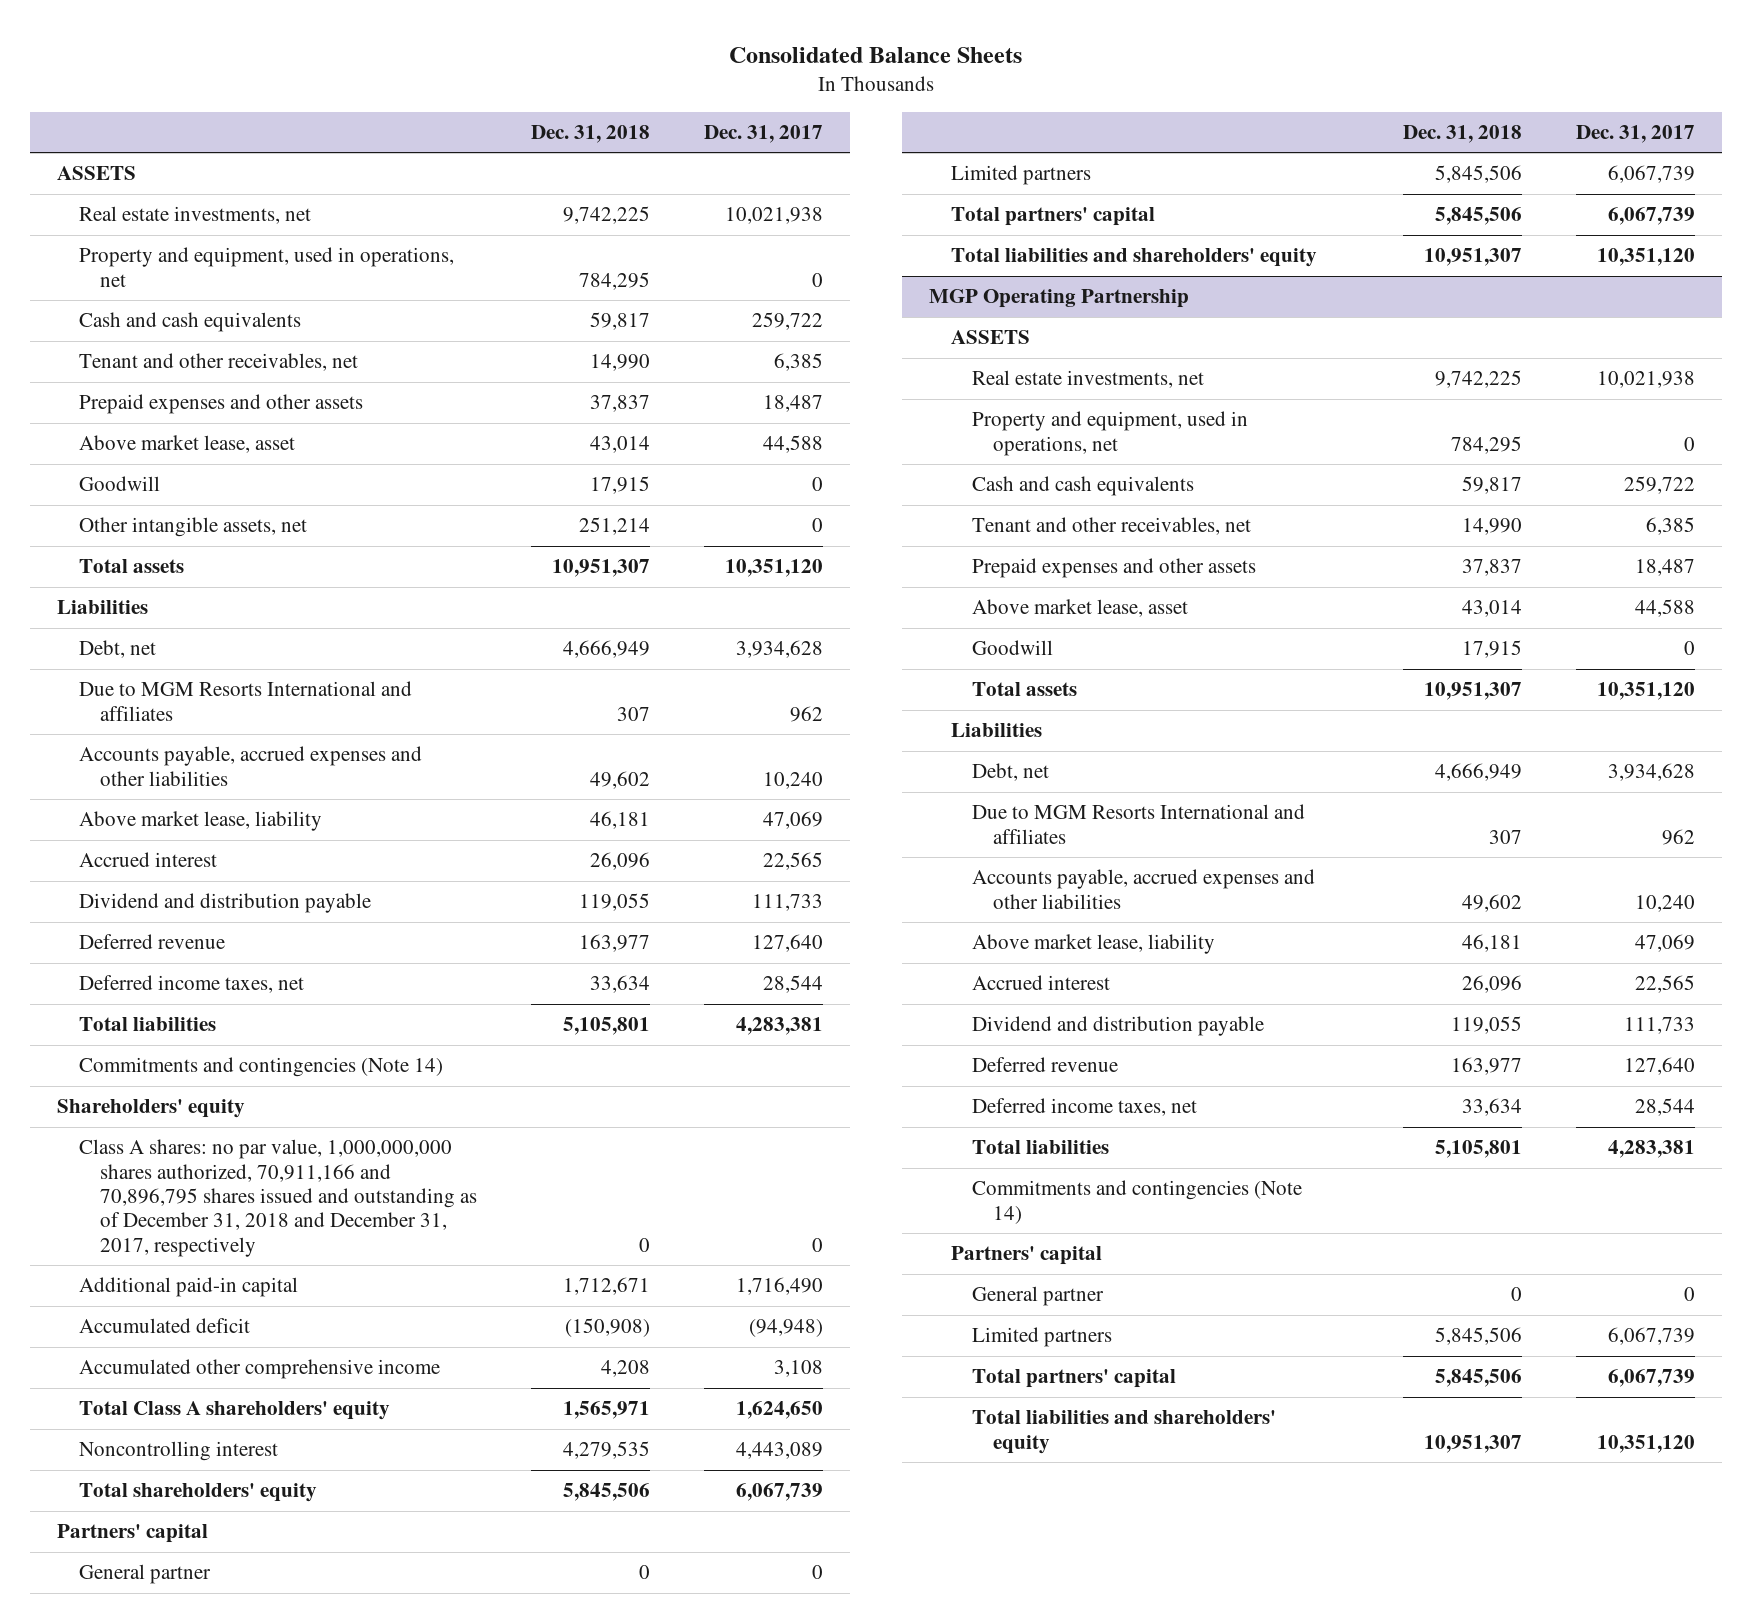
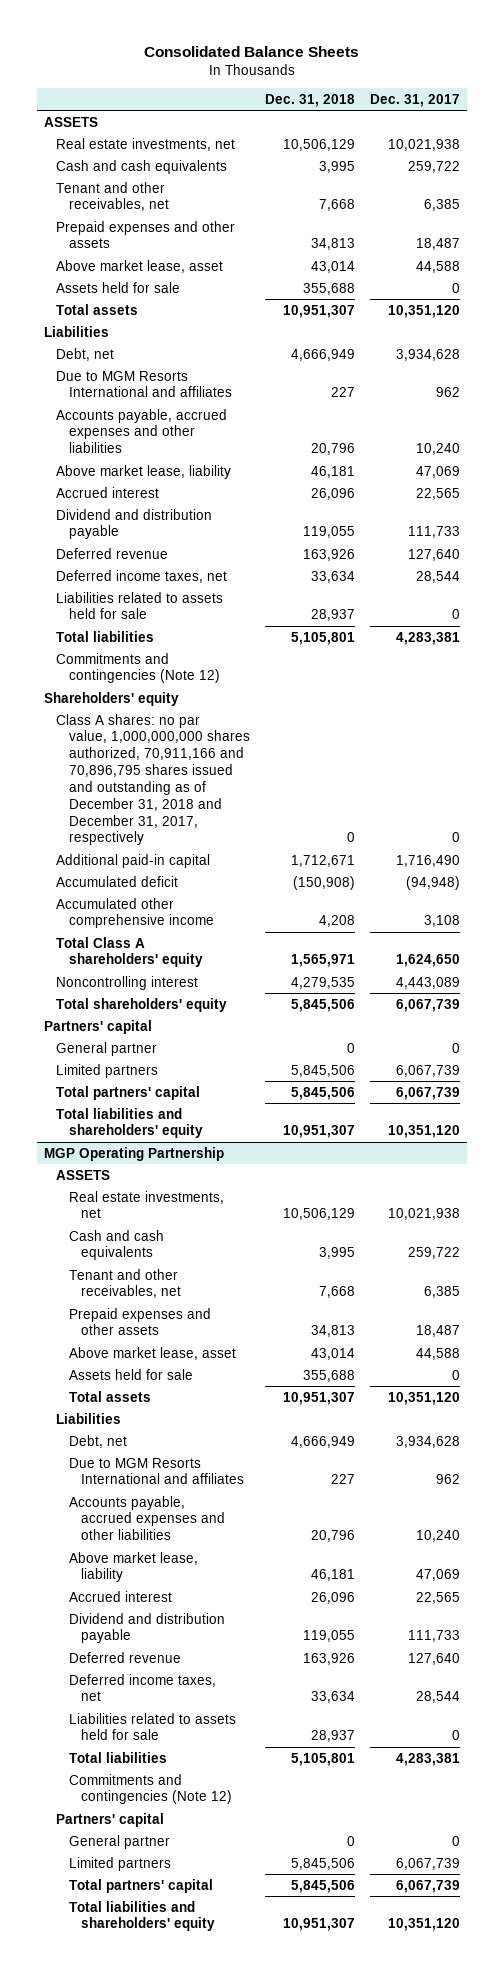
- Real estate investments, net | 9,742,225 | 10,021,938
- Property and equipment, used in operations, net | 784,295 | 0
- Cash and cash equivalents | 59,817 | 259,722
- Tenant and other receivables, net | 14,990 | 6,385
- Prepaid expenses and other assets | 37,837 | 18,487
+ Real estate investments, net | 10,506,129 | 10,021,938
+ Cash and cash equivalents | 3,995 | 259,722
+ Tenant and other receivables, net | 7,668 | 6,385
+ Prepaid expenses and other assets | 34,813 | 18,487
- Goodwill | 17,915 | 0
- Other intangible assets, net | 251,214 | 0
+ Assets held for sale | 355,688 | 0
- Due to MGM Resorts International and affiliates | 307 | 962
- Accounts payable, accrued expenses and other liabilities | 49,602 | 10,240
+ Due to MGM Resorts International and affiliates | 227 | 962
+ Accounts payable, accrued expenses and other liabilities | 20,796 | 10,240
- Deferred revenue | 163,977 | 127,640
+ Deferred revenue | 163,926 | 127,640
+ Liabilities related to assets held for sale | 28,937 | 0
- Commitments and contingencies (Note 14)
+ Commitments and contingencies (Note 12)
@ MGP Operating Partnership
- Real estate investments, net | 9,742,225 | 10,021,938
- Property and equipment, used in operations, net | 784,295 | 0
- Cash and cash equivalents | 59,817 | 259,722
- Tenant and other receivables, net | 14,990 | 6,385
- Prepaid expenses and other assets | 37,837 | 18,487
+ Real estate investments, net | 10,506,129 | 10,021,938
+ Cash and cash equivalents | 3,995 | 259,722
+ Tenant and other receivables, net | 7,668 | 6,385
+ Prepaid expenses and other assets | 34,813 | 18,487
- Goodwill | 17,915 | 0
+ Assets held for sale | 355,688 | 0
- Due to MGM Resorts International and affiliates | 307 | 962
- Accounts payable, accrued expenses and other liabilities | 49,602 | 10,240
+ Due to MGM Resorts International and affiliates | 227 | 962
+ Accounts payable, accrued expenses and other liabilities | 20,796 | 10,240
- Deferred revenue | 163,977 | 127,640
+ Deferred revenue | 163,926 | 127,640
+ Liabilities related to assets held for sale | 28,937 | 0
- Commitments and contingencies (Note 14)
+ Commitments and contingencies (Note 12)

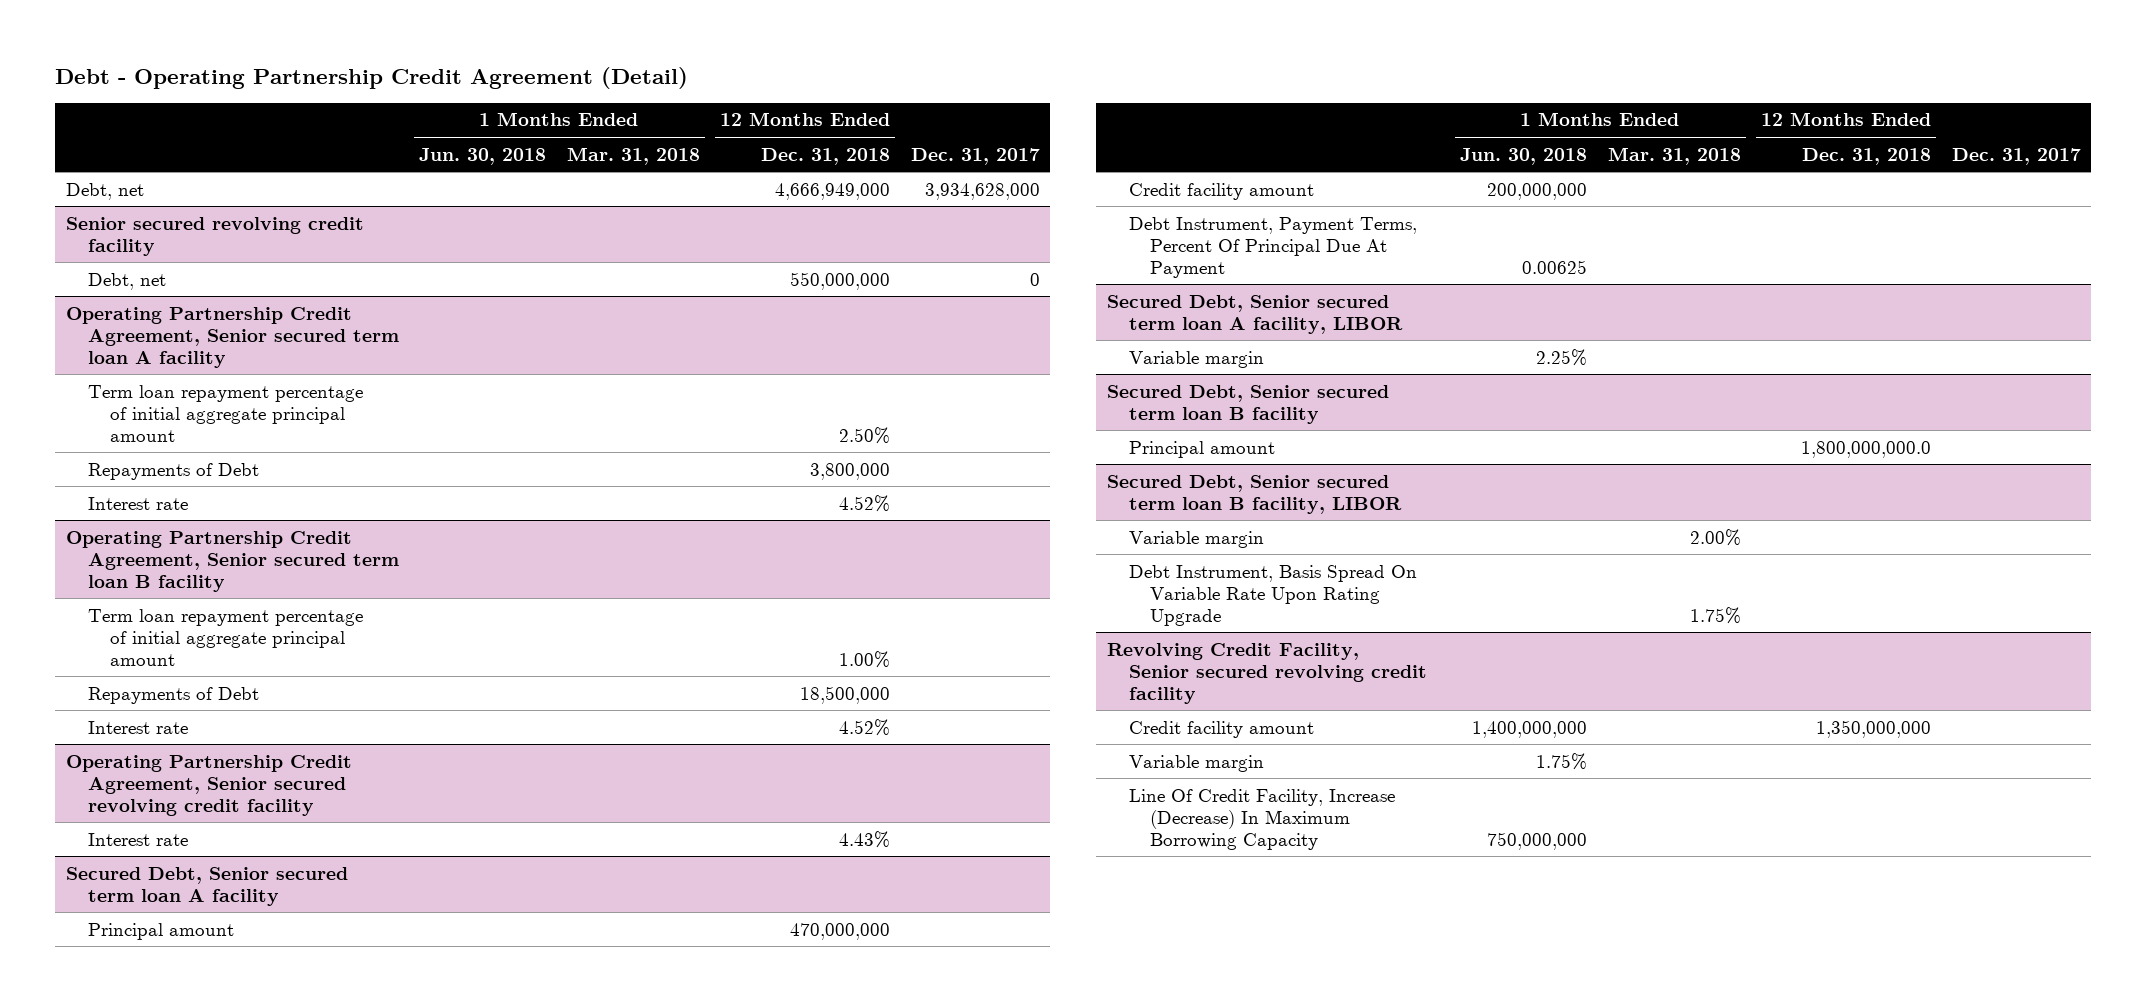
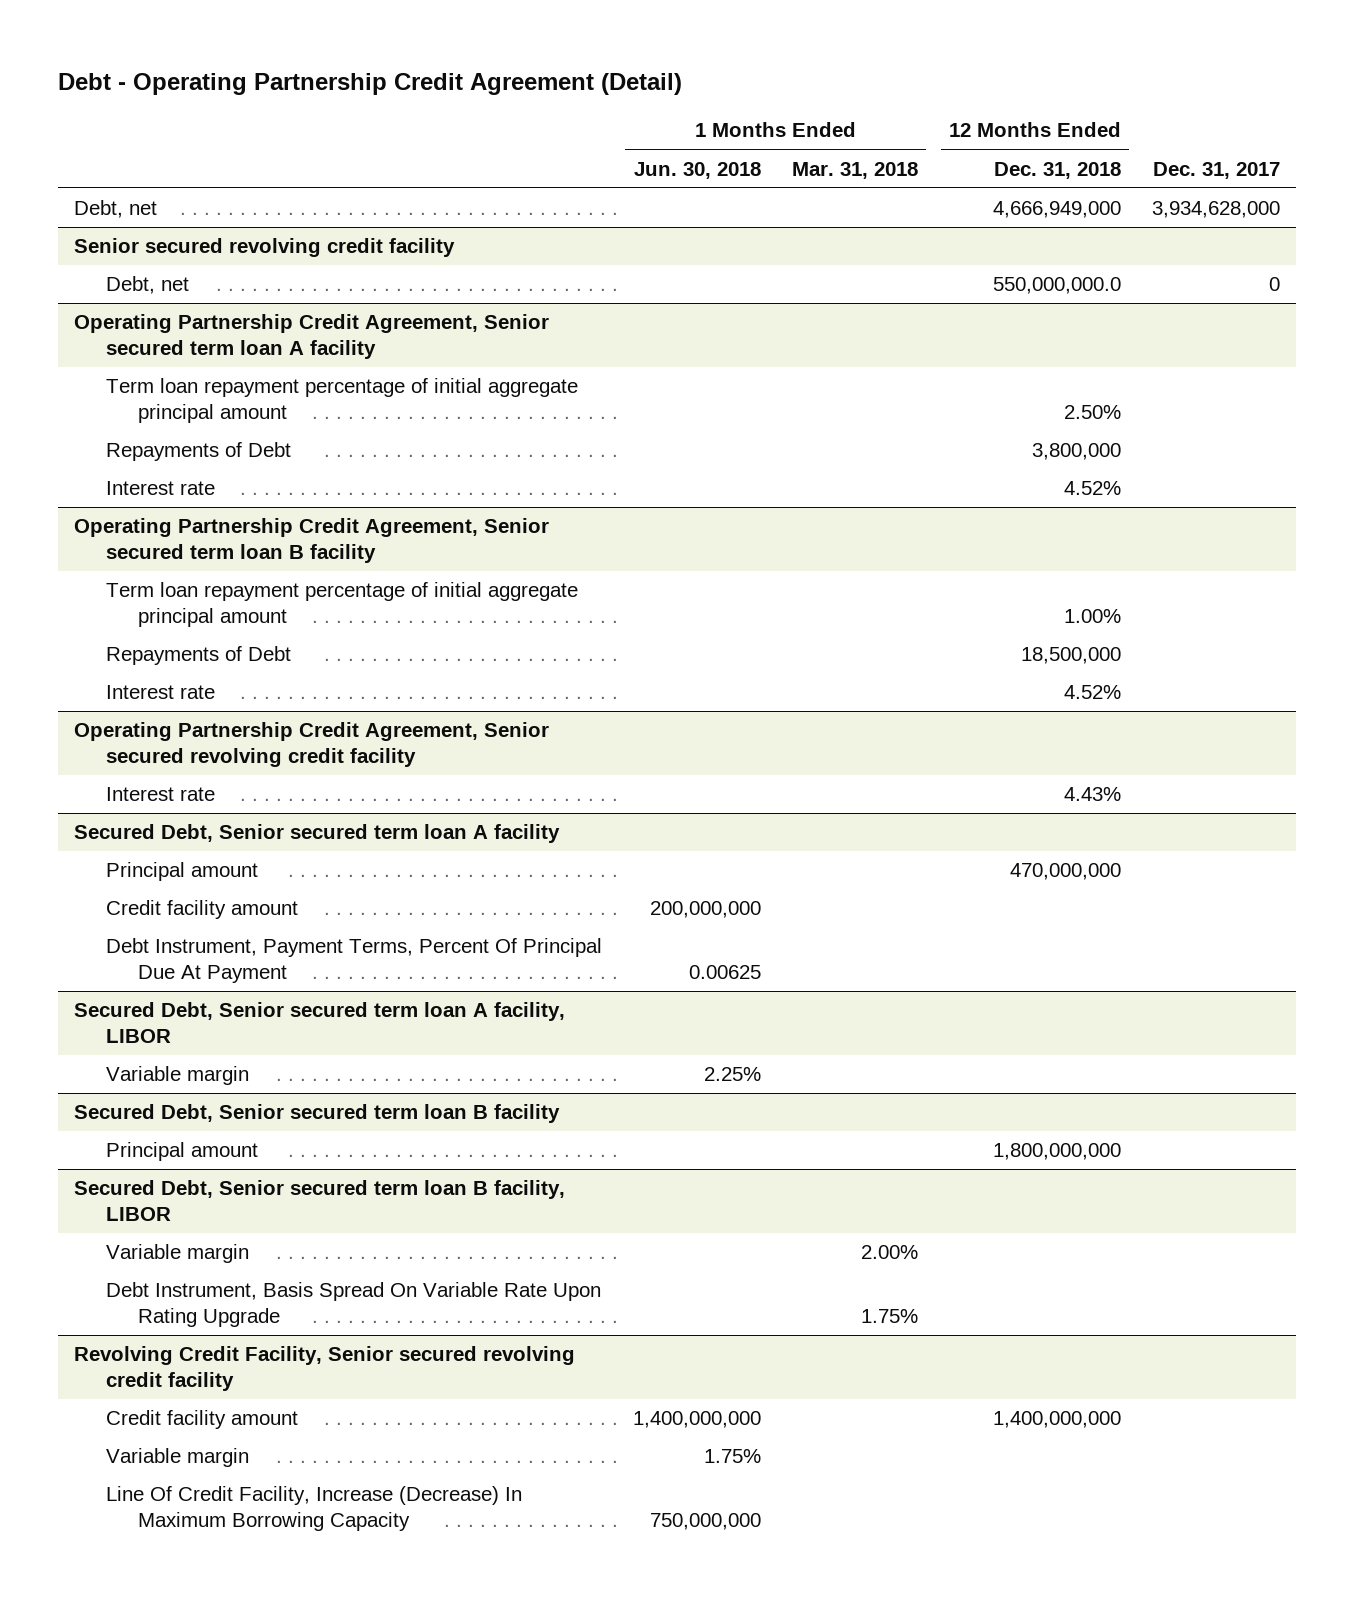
@ Senior secured revolving credit facility
- Debt, net | | | 550,000,000 | 0
+ Debt, net | | | 550,000,000.0 | 0
@ Secured Debt, Senior secured term loan B facility
- Principal amount | | | 1,800,000,000.0 |
+ Principal amount | | | 1,800,000,000 |
@ Revolving Credit Facility, Senior secured revolving credit facility
- Credit facility amount | 1,400,000,000 | | 1,350,000,000 |
+ Credit facility amount | 1,400,000,000 | | 1,400,000,000 |

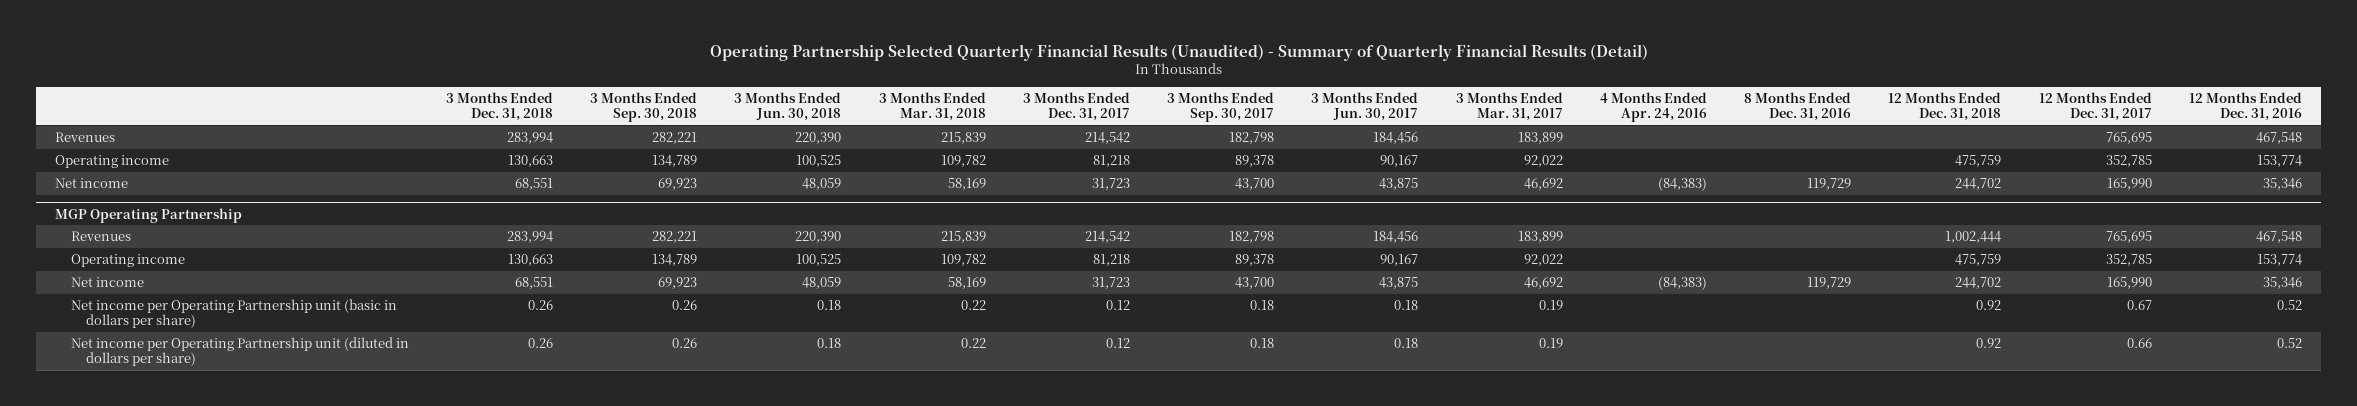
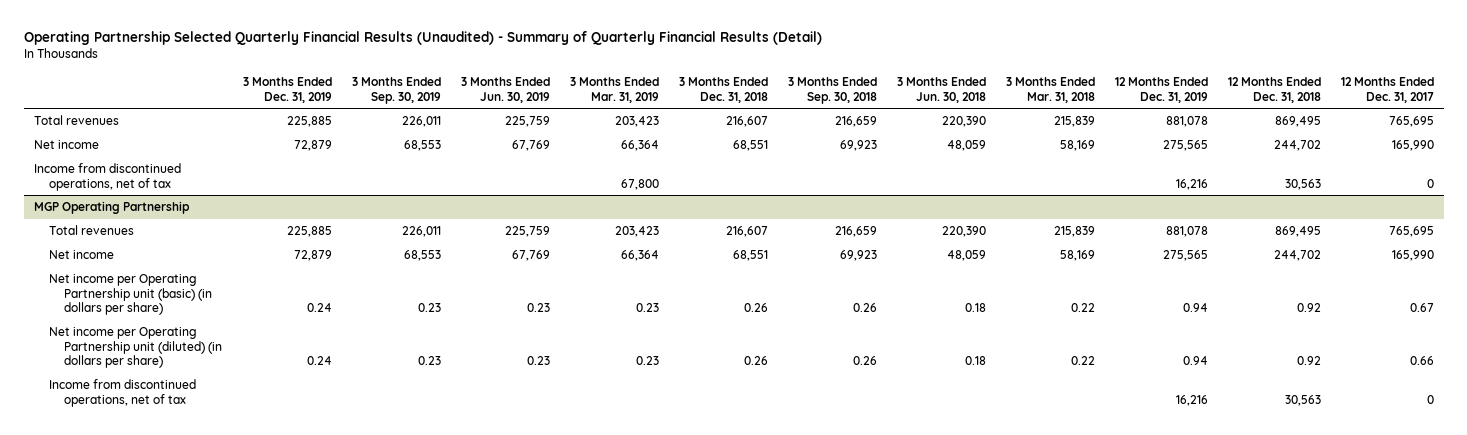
- | 3 Months Ended Dec. 31, 2018 | 3 Months Ended Sep. 30, 2018 | 3 Months Ended Jun. 30, 2018 | 3 Months Ended Mar. 31, 2018 | 3 Months Ended Dec. 31, 2017 | 3 Months Ended Sep. 30, 2017 | 3 Months Ended Jun. 30, 2017 | 3 Months Ended Mar. 31, 2017 | 4 Months Ended Apr. 24, 2016 | 8 Months Ended Dec. 31, 2016 | 12 Months Ended Dec. 31, 2018 | 12 Months Ended Dec. 31, 2017 | 12 Months Ended Dec. 31, 2016
+ | 3 Months Ended Dec. 31, 2019 | 3 Months Ended Sep. 30, 2019 | 3 Months Ended Jun. 30, 2019 | 3 Months Ended Mar. 31, 2019 | 3 Months Ended Dec. 31, 2018 | 3 Months Ended Sep. 30, 2018 | 3 Months Ended Jun. 30, 2018 | 3 Months Ended Mar. 31, 2018 | 12 Months Ended Dec. 31, 2019 | 12 Months Ended Dec. 31, 2018 | 12 Months Ended Dec. 31, 2017
- Revenues | 283,994 | 282,221 | 220,390 | 215,839 | 214,542 | 182,798 | 184,456 | 183,899 | | | | 765,695 | 467,548
- Operating income | 130,663 | 134,789 | 100,525 | 109,782 | 81,218 | 89,378 | 90,167 | 92,022 | | | 475,759 | 352,785 | 153,774
+ Total revenues | 225,885 | 226,011 | 225,759 | 203,423 | 216,607 | 216,659 | 220,390 | 215,839 | 881,078 | 869,495 | 765,695
+ Income from discontinued operations, net of tax | | | | 67,800 | | | | | 16,216 | 30,563 | 0
@ MGP Operating Partnership
- Revenues | 283,994 | 282,221 | 220,390 | 215,839 | 214,542 | 182,798 | 184,456 | 183,899 | | | 1,002,444 | 765,695 | 467,548
- Operating income | 130,663 | 134,789 | 100,525 | 109,782 | 81,218 | 89,378 | 90,167 | 92,022 | | | 475,759 | 352,785 | 153,774
+ Total revenues | 225,885 | 226,011 | 225,759 | 203,423 | 216,607 | 216,659 | 220,390 | 215,839 | 881,078 | 869,495 | 765,695
- Net income per Operating Partnership unit (basic in dollars per share) | 0.26 | 0.26 | 0.18 | 0.22 | 0.12 | 0.18 | 0.18 | 0.19 | | | 0.92 | 0.67 | 0.52
- Net income per Operating Partnership unit (diluted in dollars per share) | 0.26 | 0.26 | 0.18 | 0.22 | 0.12 | 0.18 | 0.18 | 0.19 | | | 0.92 | 0.66 | 0.52
+ Net income per Operating Partnership unit (basic) (in dollars per share) | 0.24 | 0.23 | 0.23 | 0.23 | 0.26 | 0.26 | 0.18 | 0.22 | 0.94 | 0.92 | 0.67
+ Net income per Operating Partnership unit (diluted) (in dollars per share) | 0.24 | 0.23 | 0.23 | 0.23 | 0.26 | 0.26 | 0.18 | 0.22 | 0.94 | 0.92 | 0.66
+ Income from discontinued operations, net of tax | | | | | | | | | 16,216 | 30,563 | 0

